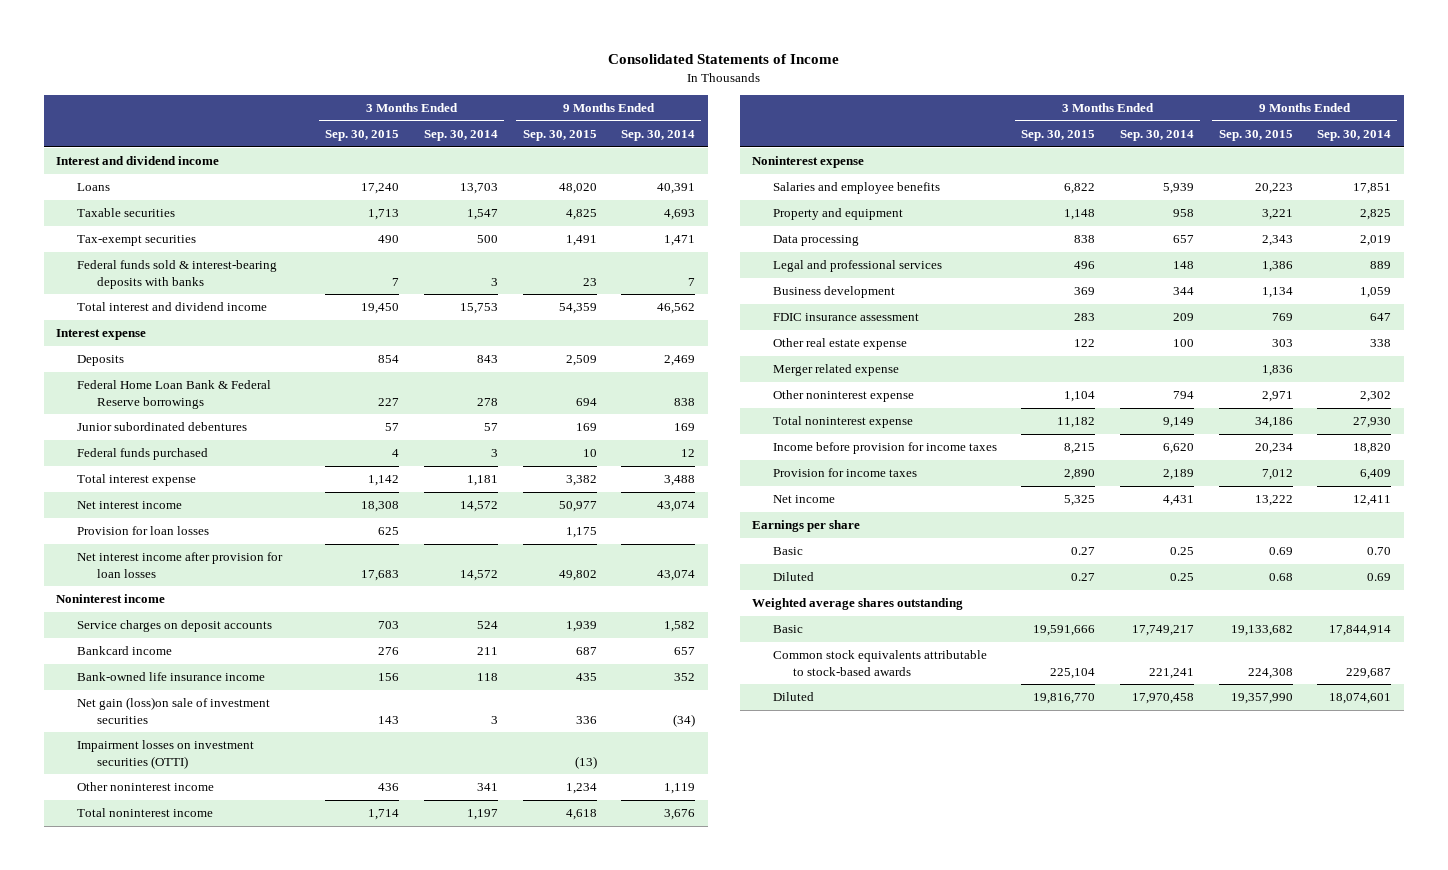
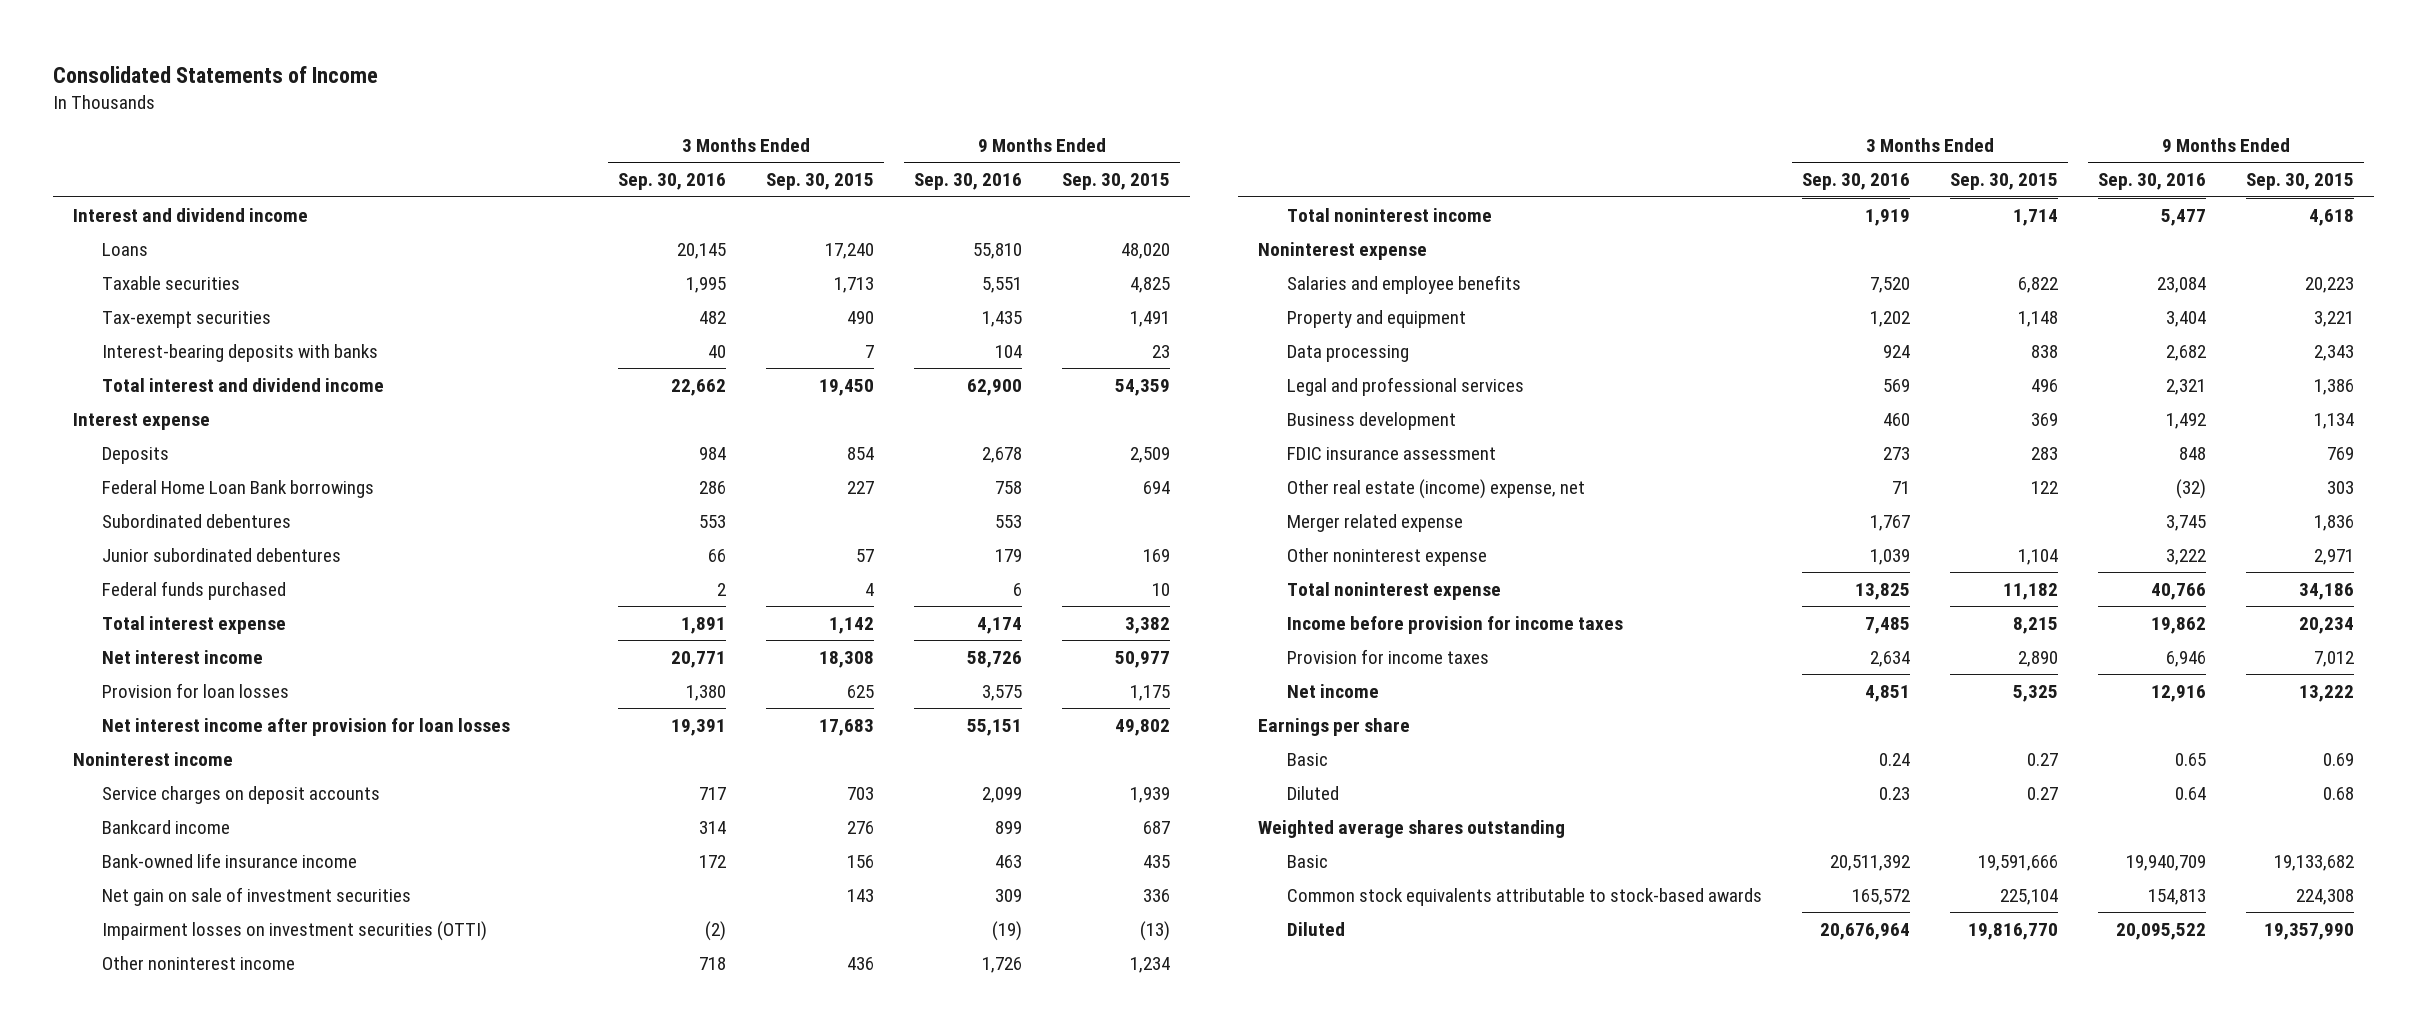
- | 3 Months Ended Sep. 30, 2015 | 3 Months Ended Sep. 30, 2014 | 9 Months Ended Sep. 30, 2015 | 9 Months Ended Sep. 30, 2014
+ | 3 Months Ended Sep. 30, 2016 | 3 Months Ended Sep. 30, 2015 | 9 Months Ended Sep. 30, 2016 | 9 Months Ended Sep. 30, 2015
- Federal funds sold & interest-bearing deposits with banks | 7 | 3 | 23 | 7
+ Interest-bearing deposits with banks | 40 | 7 | 104 | 23
- Federal Home Loan Bank & Federal Reserve borrowings | 227 | 278 | 694 | 838
+ Federal Home Loan Bank borrowings | 286 | 227 | 758 | 694
+ Subordinated debentures | 553 | | 553 |
- Net gain (loss)on sale of investment securities | 143 | 3 | 336 | (34)
+ Net gain on sale of investment securities | | 143 | 309 | 336
- Other real estate expense | 122 | 100 | 303 | 338
+ Other real estate (income) expense, net | 71 | 122 | (32) | 303

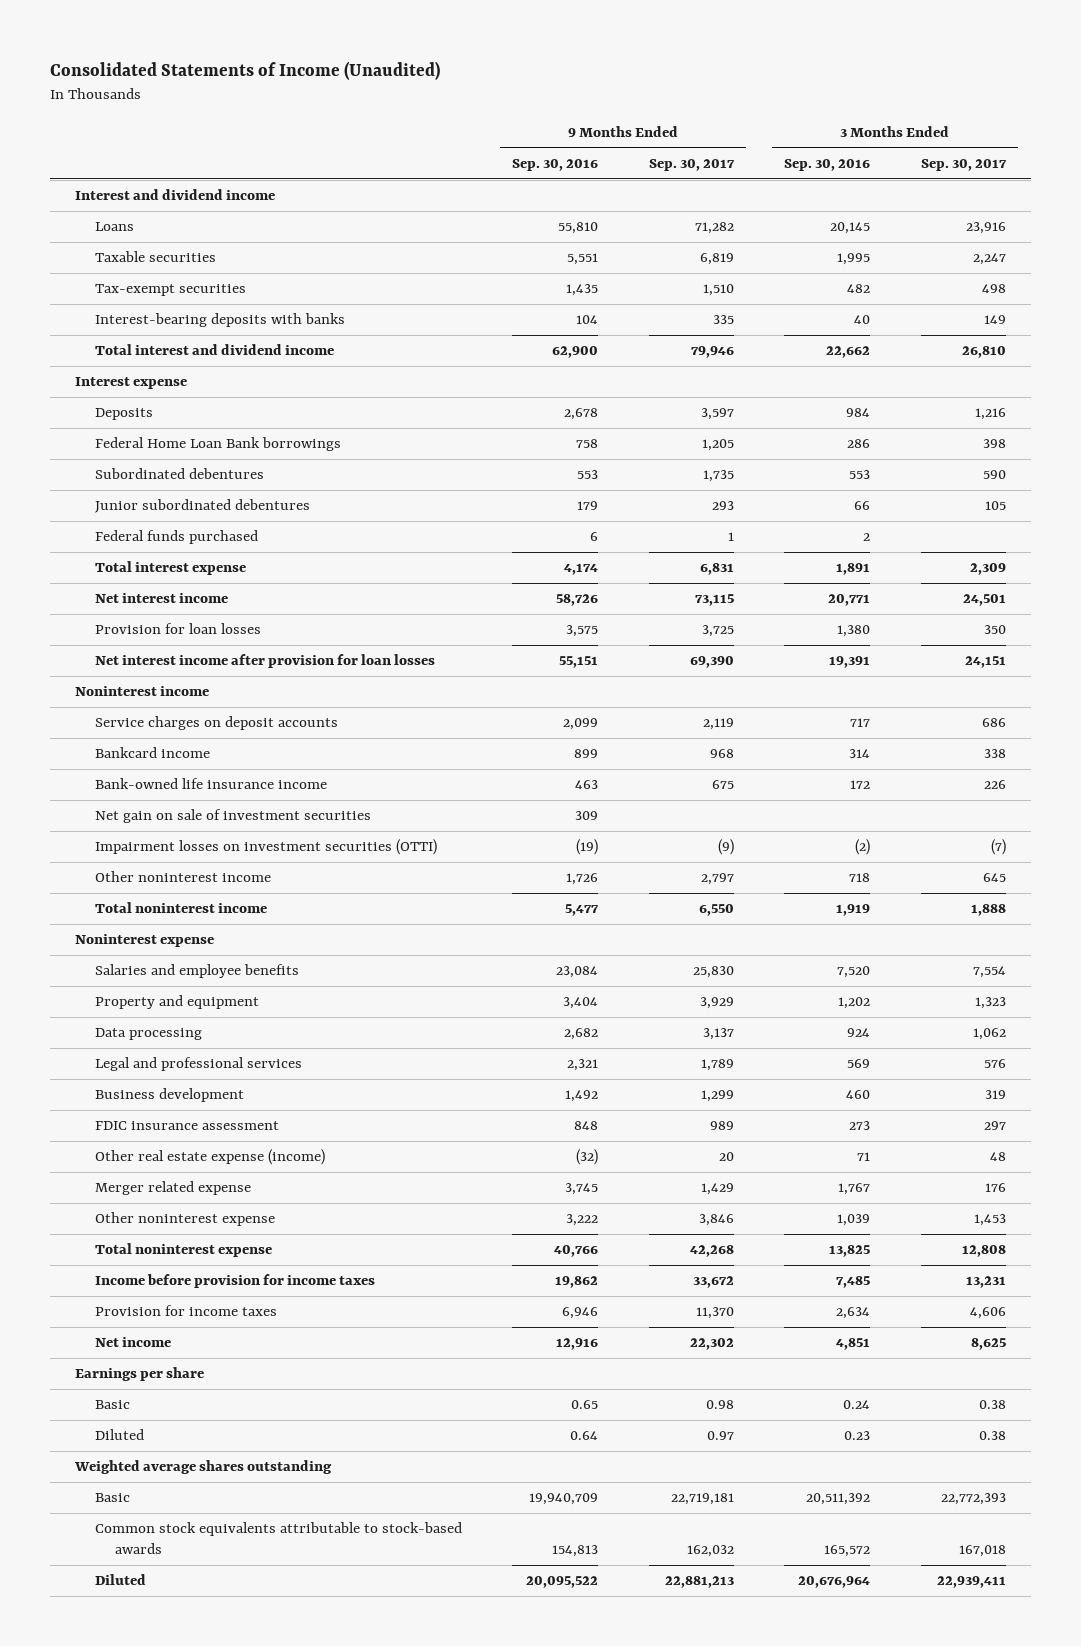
- Consolidated Statements of Income
+ Consolidated Statements of Income (Unaudited)
- | 3 Months Ended Sep. 30, 2016 | 3 Months Ended Sep. 30, 2015 | 9 Months Ended Sep. 30, 2016 | 9 Months Ended Sep. 30, 2015
+ | 9 Months Ended Sep. 30, 2016 | 9 Months Ended Sep. 30, 2017 | 3 Months Ended Sep. 30, 2016 | 3 Months Ended Sep. 30, 2017
- Other real estate (income) expense, net | 71 | 122 | (32) | 303
+ Other real estate expense (income) | (32) | 20 | 71 | 48

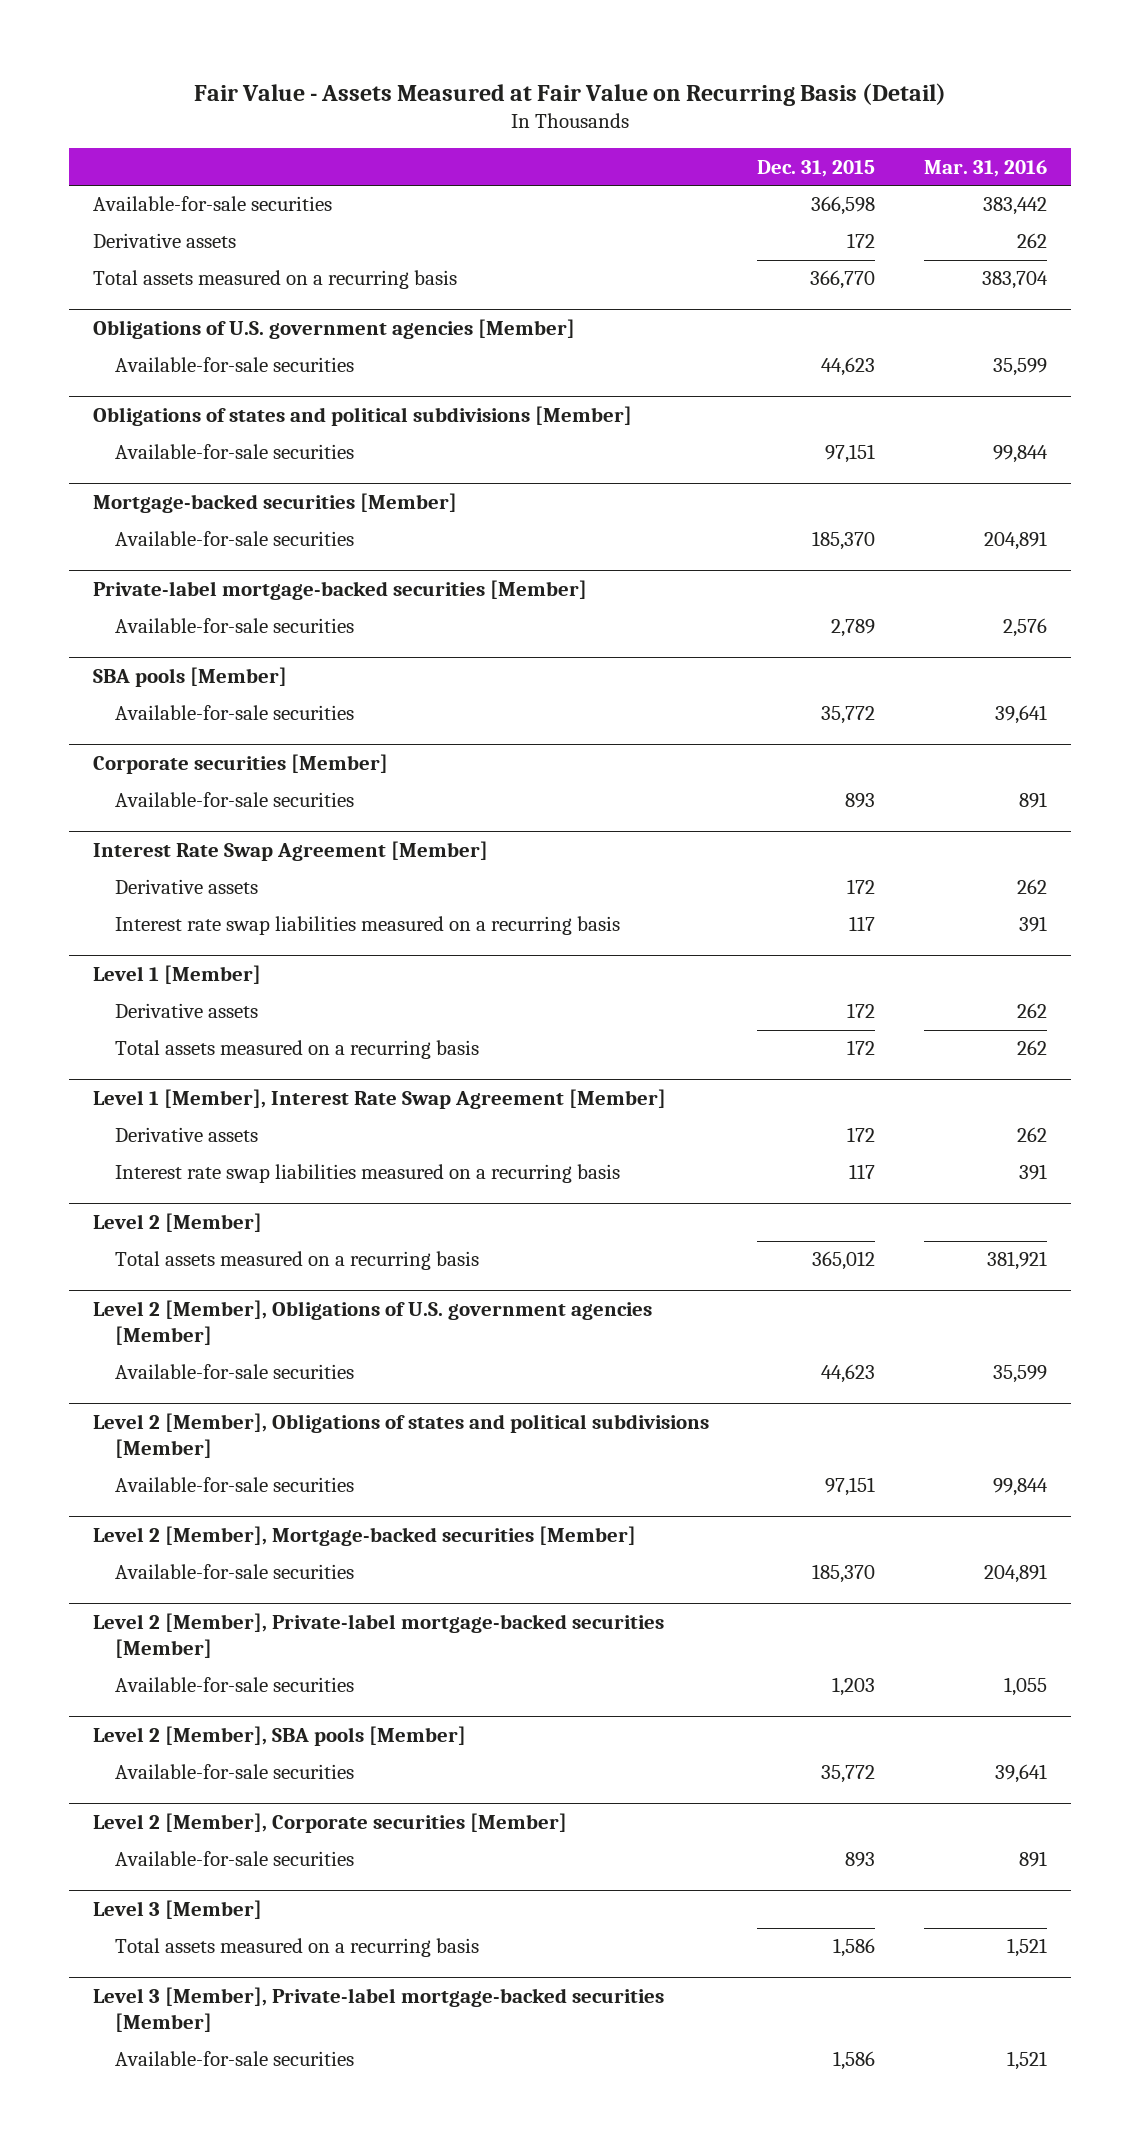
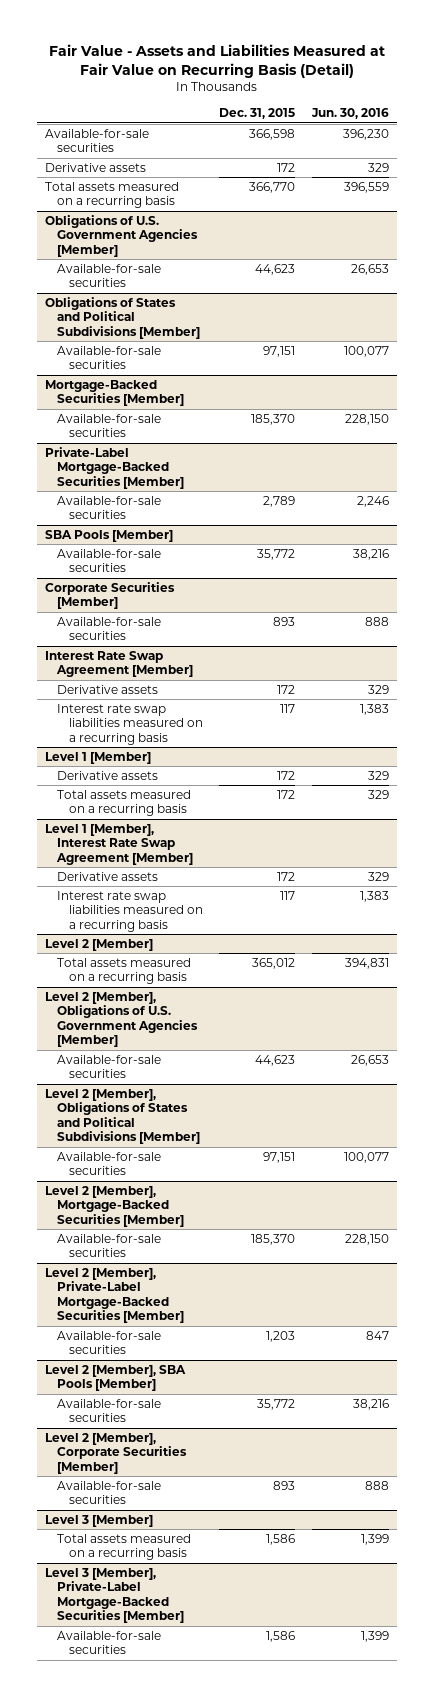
- Fair Value - Assets Measured at Fair Value on Recurring Basis (Detail)
+ Fair Value - Assets and Liabilities Measured at Fair Value on Recurring Basis (Detail)
- | Dec. 31, 2015 | Mar. 31, 2016
+ | Dec. 31, 2015 | Jun. 30, 2016
- Obligations of U.S. government agencies [Member]
+ Obligations of U.S. Government Agencies [Member]
- Obligations of states and political subdivisions [Member]
+ Obligations of States and Political Subdivisions [Member]
- Mortgage-backed securities [Member]
+ Mortgage-Backed Securities [Member]
- Private-label mortgage-backed securities [Member]
+ Private-Label Mortgage-Backed Securities [Member]
- SBA pools [Member]
+ SBA Pools [Member]
- Corporate securities [Member]
+ Corporate Securities [Member]
- Level 2 [Member], Obligations of U.S. government agencies [Member]
+ Level 2 [Member], Obligations of U.S. Government Agencies [Member]
- Level 2 [Member], Obligations of states and political subdivisions [Member]
+ Level 2 [Member], Obligations of States and Political Subdivisions [Member]
- Level 2 [Member], Mortgage-backed securities [Member]
+ Level 2 [Member], Mortgage-Backed Securities [Member]
- Level 2 [Member], Private-label mortgage-backed securities [Member]
+ Level 2 [Member], Private-Label Mortgage-Backed Securities [Member]
- Level 2 [Member], SBA pools [Member]
+ Level 2 [Member], SBA Pools [Member]
- Level 2 [Member], Corporate securities [Member]
+ Level 2 [Member], Corporate Securities [Member]
- Level 3 [Member], Private-label mortgage-backed securities [Member]
+ Level 3 [Member], Private-Label Mortgage-Backed Securities [Member]

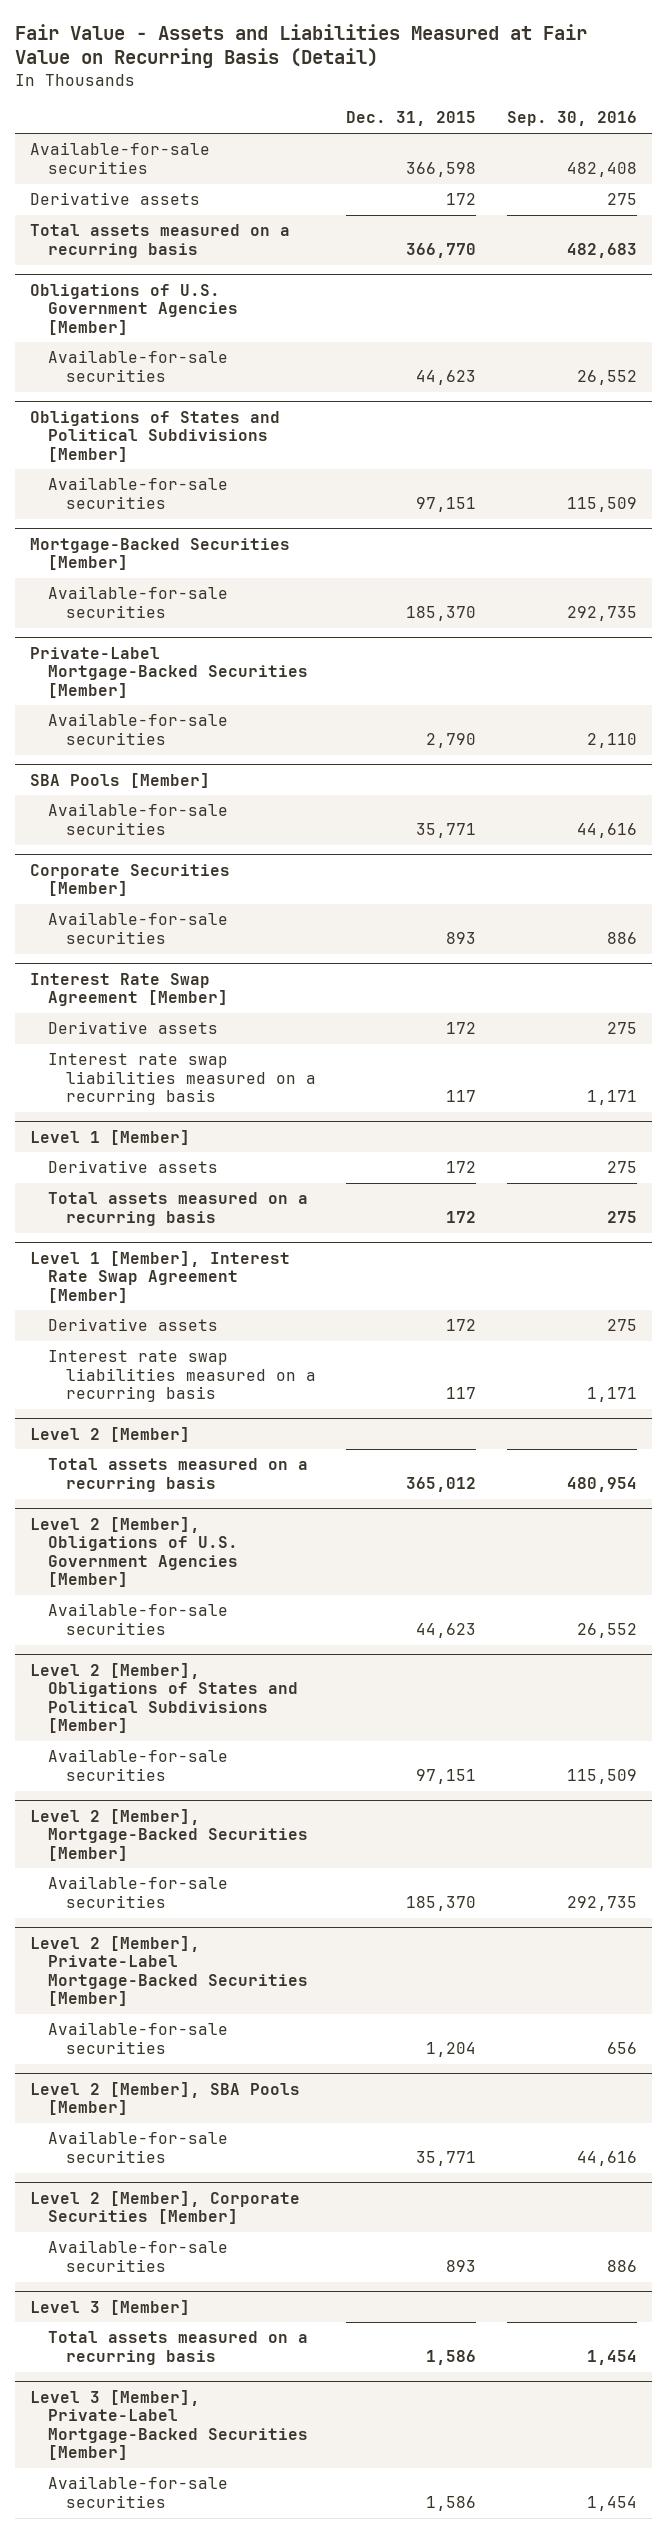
- | Dec. 31, 2015 | Jun. 30, 2016
+ | Dec. 31, 2015 | Sep. 30, 2016
@ Private-Label Mortgage-Backed Securities [Member]
- Available-for-sale securities | 2,789 | 2,246
+ Available-for-sale securities | 2,790 | 2,110
@ SBA Pools [Member]
- Available-for-sale securities | 35,772 | 38,216
+ Available-for-sale securities | 35,771 | 44,616
@ Level 2 [Member], Private-Label Mortgage-Backed Securities [Member]
- Available-for-sale securities | 1,203 | 847
+ Available-for-sale securities | 1,204 | 656
@ Level 2 [Member], SBA Pools [Member]
- Available-for-sale securities | 35,772 | 38,216
+ Available-for-sale securities | 35,771 | 44,616

